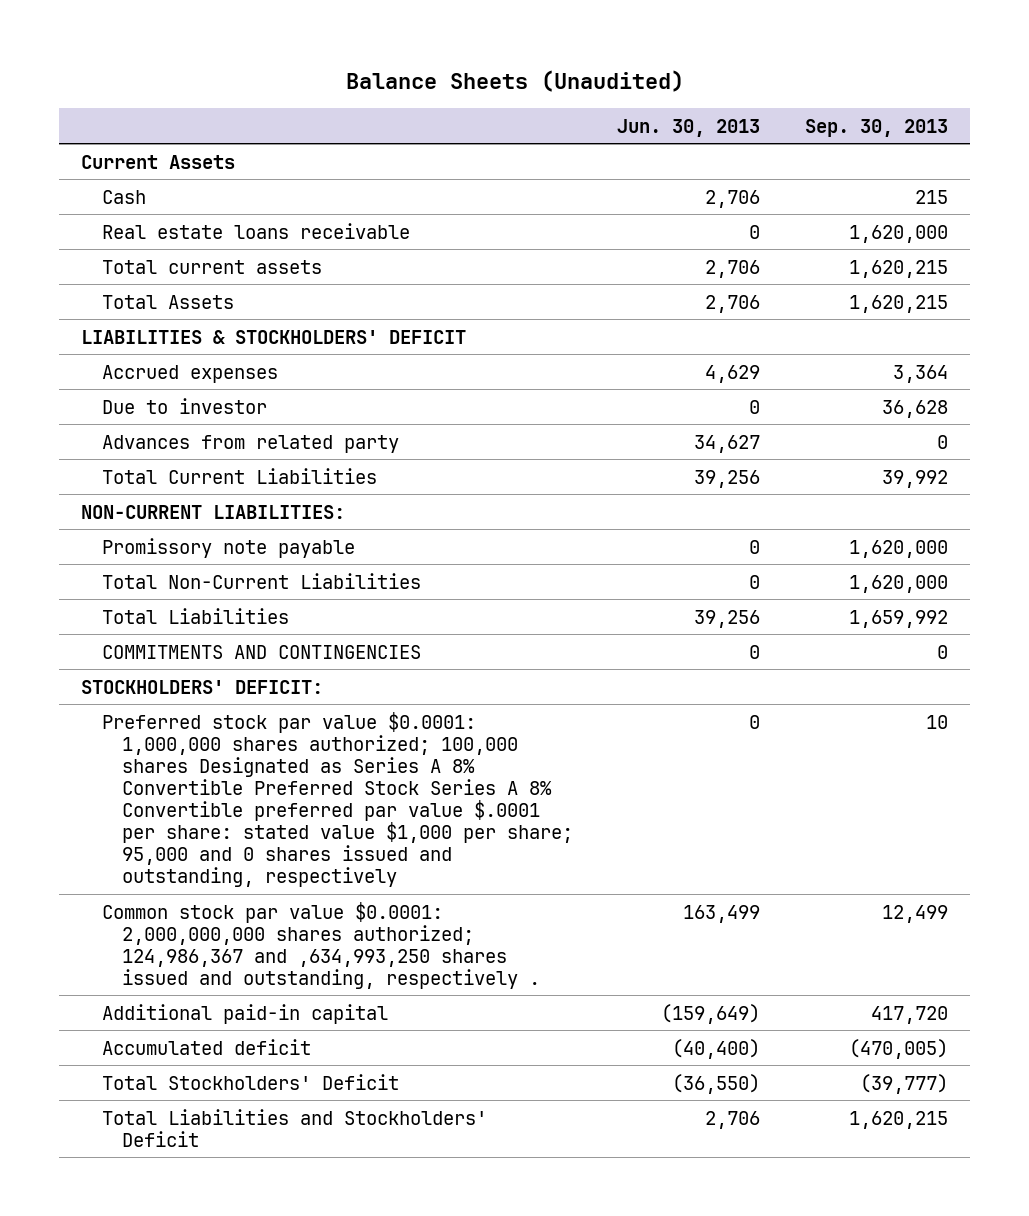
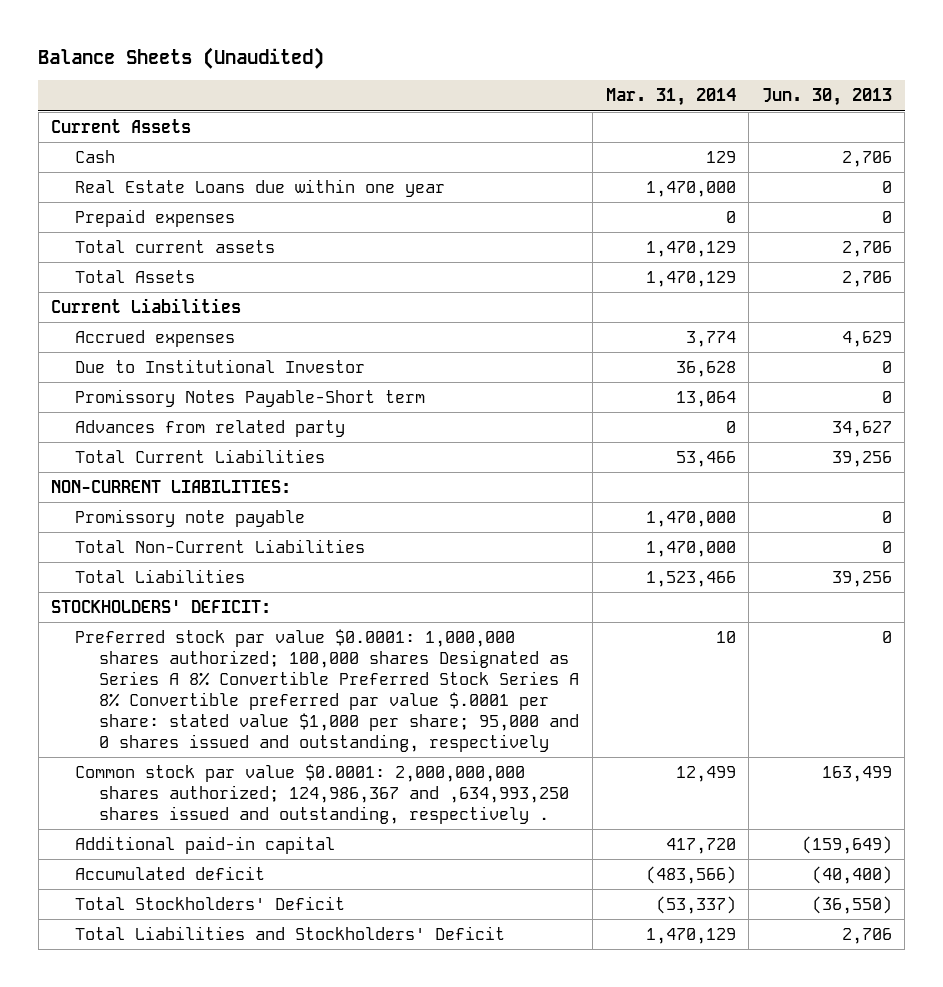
- | Jun. 30, 2013 | Sep. 30, 2013
+ | Mar. 31, 2014 | Jun. 30, 2013
- Real estate loans receivable | 0 | 1,620,000
+ Real Estate Loans due within one year | 1,470,000 | 0
+ Prepaid expenses | 0 | 0
- LIABILITIES & STOCKHOLDERS' DEFICIT
+ Current Liabilities
- Due to investor | 0 | 36,628
+ Due to Institutional Investor | 36,628 | 0
+ Promissory Notes Payable-Short term | 13,064 | 0
- COMMITMENTS AND CONTINGENCIES | 0 | 0

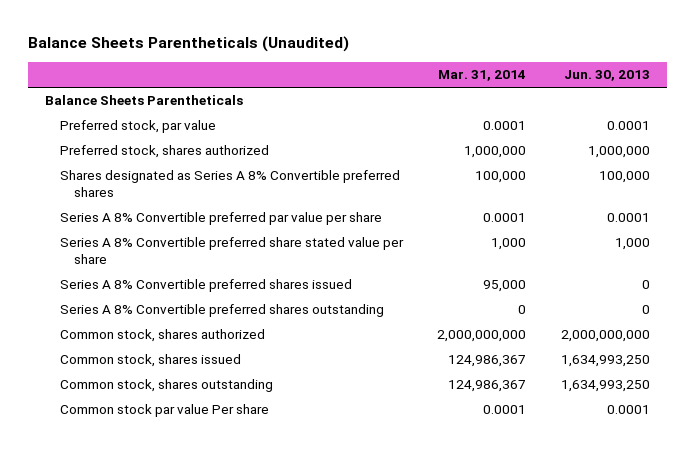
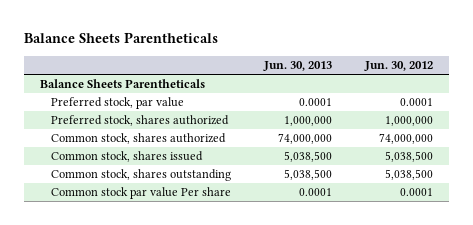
- Balance Sheets Parentheticals (Unaudited)
+ Balance Sheets Parentheticals
- | Mar. 31, 2014 | Jun. 30, 2013
+ | Jun. 30, 2013 | Jun. 30, 2012
- Shares designated as Series A 8% Convertible preferred shares | 100,000 | 100,000
- Series A 8% Convertible preferred par value per share | 0.0001 | 0.0001
- Series A 8% Convertible preferred share stated value per share | 1,000 | 1,000
- Series A 8% Convertible preferred shares issued | 95,000 | 0
- Series A 8% Convertible preferred shares outstanding | 0 | 0
- Common stock, shares authorized | 2,000,000,000 | 2,000,000,000
- Common stock, shares issued | 124,986,367 | 1,634,993,250
- Common stock, shares outstanding | 124,986,367 | 1,634,993,250
+ Common stock, shares authorized | 74,000,000 | 74,000,000
+ Common stock, shares issued | 5,038,500 | 5,038,500
+ Common stock, shares outstanding | 5,038,500 | 5,038,500

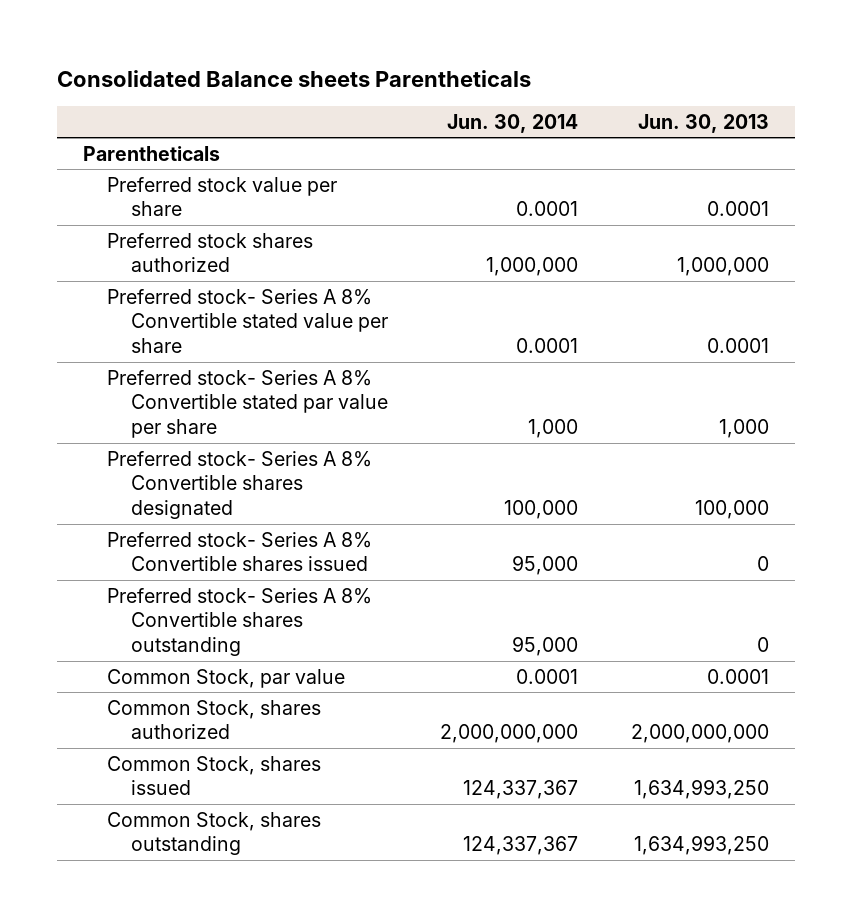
- Balance Sheets Parentheticals
+ Consolidated Balance sheets Parentheticals
- | Jun. 30, 2013 | Jun. 30, 2012
+ | Jun. 30, 2014 | Jun. 30, 2013
- Balance Sheets Parentheticals
- Preferred stock, par value | 0.0001 | 0.0001
- Preferred stock, shares authorized | 1,000,000 | 1,000,000
- Common stock, shares authorized | 74,000,000 | 74,000,000
- Common stock, shares issued | 5,038,500 | 5,038,500
- Common stock, shares outstanding | 5,038,500 | 5,038,500
- Common stock par value Per share | 0.0001 | 0.0001
+ Parentheticals
+ Preferred stock value per share | 0.0001 | 0.0001
+ Preferred stock shares authorized | 1,000,000 | 1,000,000
+ Preferred stock- Series A 8% Convertible stated value per share | 0.0001 | 0.0001
+ Preferred stock- Series A 8% Convertible stated par value per share | 1,000 | 1,000
+ Preferred stock- Series A 8% Convertible shares designated | 100,000 | 100,000
+ Preferred stock- Series A 8% Convertible shares issued | 95,000 | 0
+ Preferred stock- Series A 8% Convertible shares outstanding | 95,000 | 0
+ Common Stock, par value | 0.0001 | 0.0001
+ Common Stock, shares authorized | 2,000,000,000 | 2,000,000,000
+ Common Stock, shares issued | 124,337,367 | 1,634,993,250
+ Common Stock, shares outstanding | 124,337,367 | 1,634,993,250

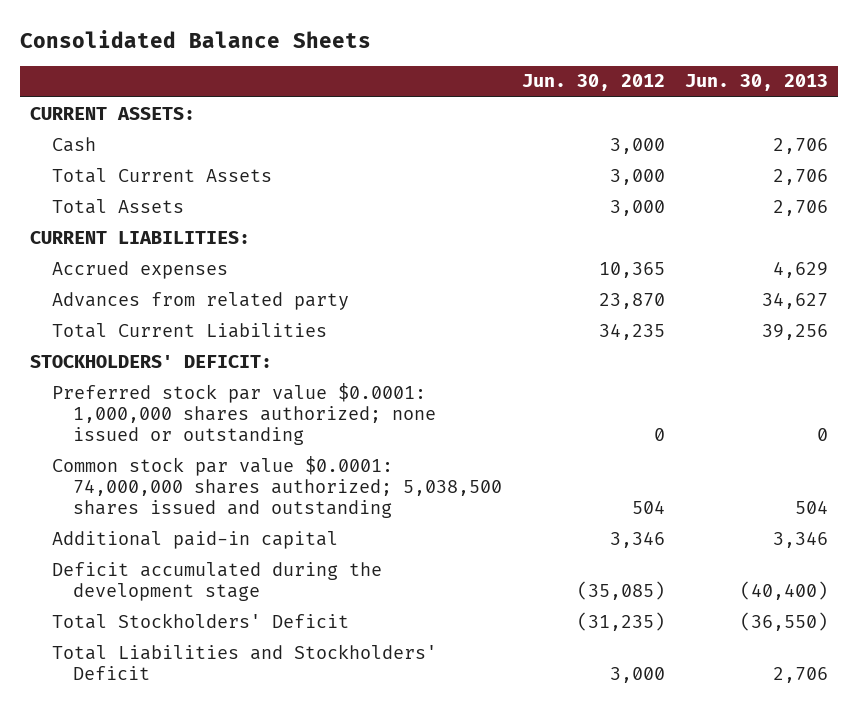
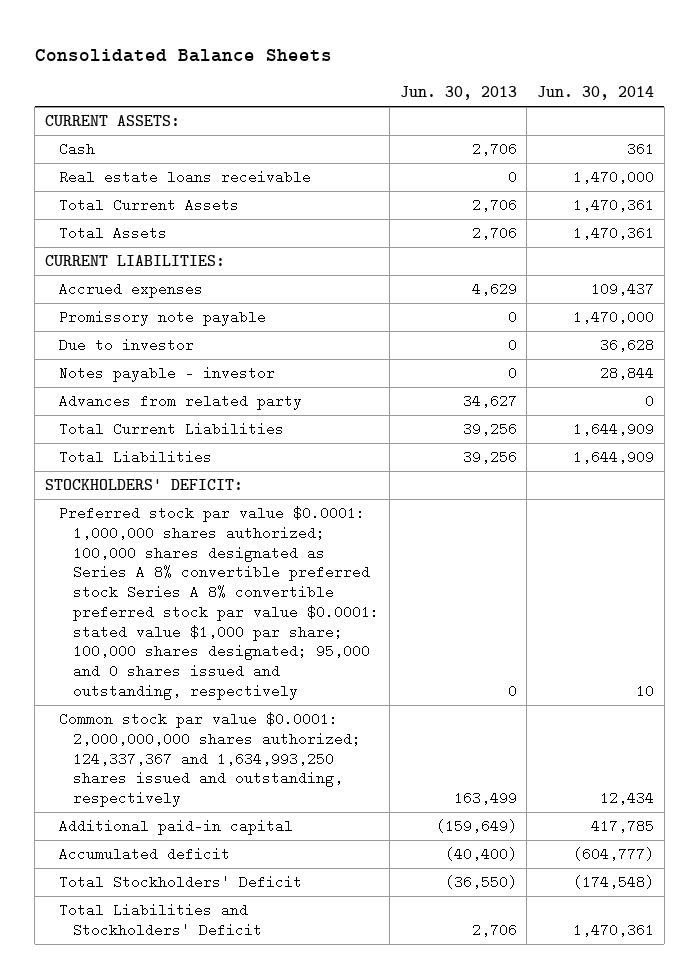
- | Jun. 30, 2012 | Jun. 30, 2013
+ | Jun. 30, 2013 | Jun. 30, 2014
+ Real estate loans receivable | 0 | 1,470,000
+ Promissory note payable | 0 | 1,470,000
+ Due to investor | 0 | 36,628
+ Notes payable - investor | 0 | 28,844
+ Total Liabilities | 39,256 | 1,644,909
- Preferred stock par value $0.0001: 1,000,000 shares authorized; none issued or outstanding | 0 | 0
- Common stock par value $0.0001: 74,000,000 shares authorized; 5,038,500 shares issued and outstanding | 504 | 504
- Additional paid-in capital | 3,346 | 3,346
- Deficit accumulated during the development stage | (35,085) | (40,400)
+ Preferred stock par value $0.0001: 1,000,000 shares authorized; 100,000 shares designated as Series A 8% convertible preferred stock Series A 8% convertible preferred stock par value $0.0001: stated value $1,000 par share; 100,000 shares designated; 95,000 and 0 shares issued and outstanding, respectively | 0 | 10
+ Common stock par value $0.0001: 2,000,000,000 shares authorized; 124,337,367 and 1,634,993,250 shares issued and outstanding, respectively | 163,499 | 12,434
+ Additional paid-in capital | (159,649) | 417,785
+ Accumulated deficit | (40,400) | (604,777)

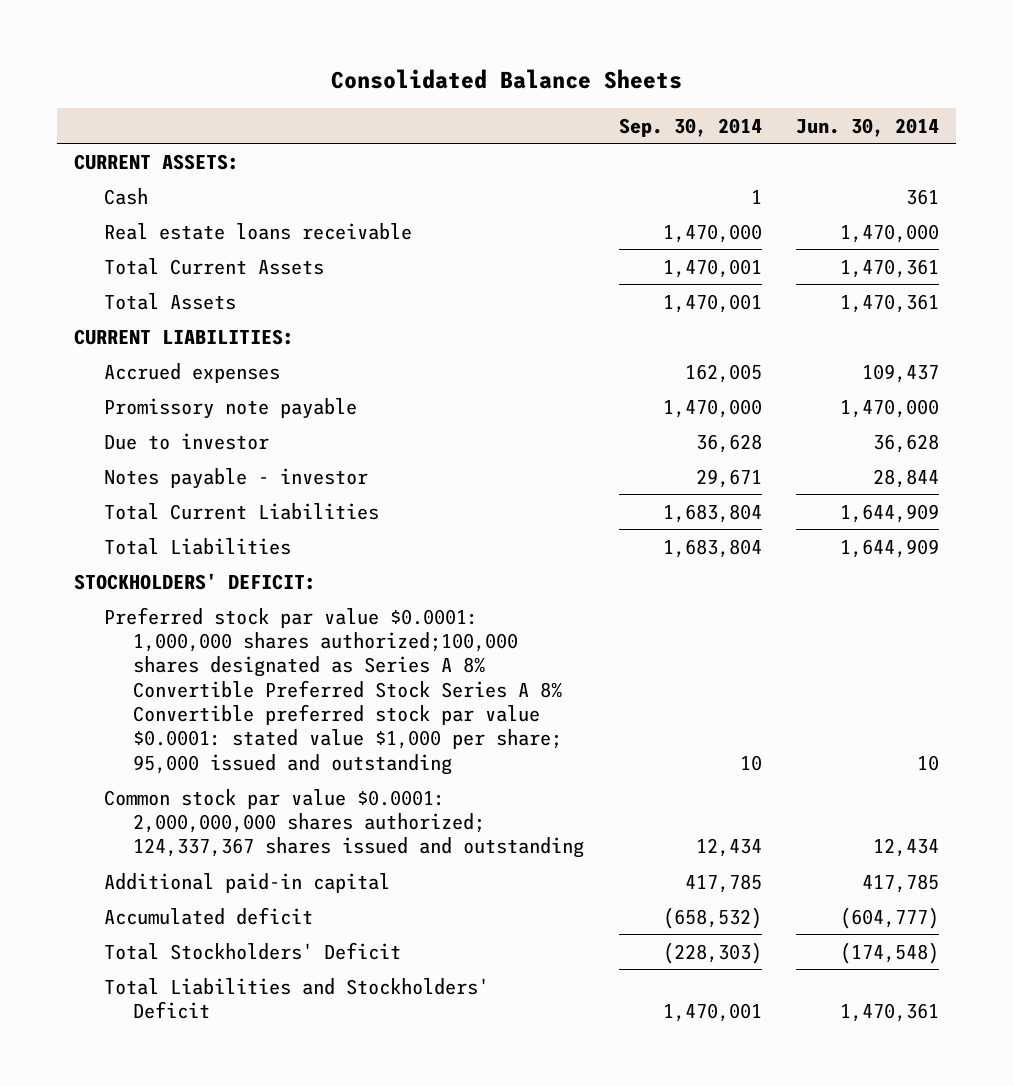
- | Jun. 30, 2013 | Jun. 30, 2014
+ | Sep. 30, 2014 | Jun. 30, 2014
- Advances from related party | 34,627 | 0
- Preferred stock par value $0.0001: 1,000,000 shares authorized; 100,000 shares designated as Series A 8% convertible preferred stock Series A 8% convertible preferred stock par value $0.0001: stated value $1,000 par share; 100,000 shares designated; 95,000 and 0 shares issued and outstanding, respectively | 0 | 10
- Common stock par value $0.0001: 2,000,000,000 shares authorized; 124,337,367 and 1,634,993,250 shares issued and outstanding, respectively | 163,499 | 12,434
+ Preferred stock par value $0.0001: 1,000,000 shares authorized;100,000 shares designated as Series A 8% Convertible Preferred Stock Series A 8% Convertible preferred stock par value $0.0001: stated value $1,000 per share; 95,000 issued and outstanding | 10 | 10
+ Common stock par value $0.0001: 2,000,000,000 shares authorized; 124,337,367 shares issued and outstanding | 12,434 | 12,434

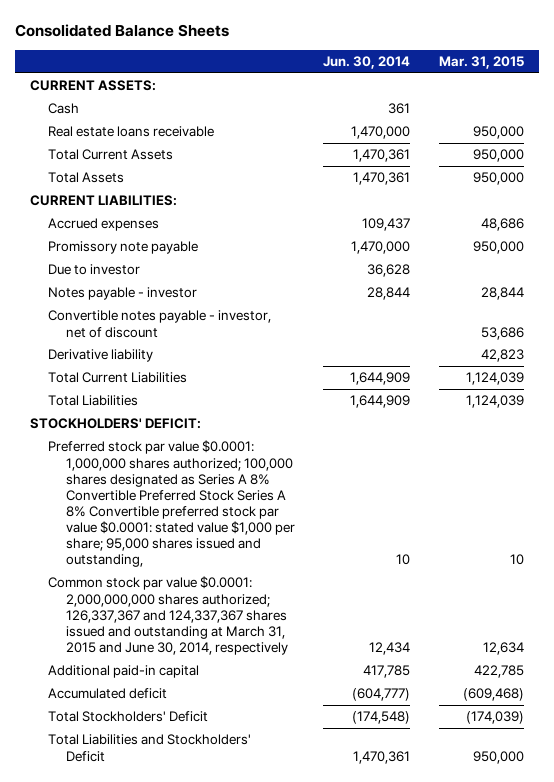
- | Sep. 30, 2014 | Jun. 30, 2014
+ | Jun. 30, 2014 | Mar. 31, 2015
+ Convertible notes payable - investor, net of discount | | 53,686
+ Derivative liability | | 42,823
- Preferred stock par value $0.0001: 1,000,000 shares authorized;100,000 shares designated as Series A 8% Convertible Preferred Stock Series A 8% Convertible preferred stock par value $0.0001: stated value $1,000 per share; 95,000 issued and outstanding | 10 | 10
- Common stock par value $0.0001: 2,000,000,000 shares authorized; 124,337,367 shares issued and outstanding | 12,434 | 12,434
+ Preferred stock par value $0.0001: 1,000,000 shares authorized; 100,000 shares designated as Series A 8% Convertible Preferred Stock Series A 8% Convertible preferred stock par value $0.0001: stated value $1,000 per share; 95,000 shares issued and outstanding, | 10 | 10
+ Common stock par value $0.0001: 2,000,000,000 shares authorized; 126,337,367 and 124,337,367 shares issued and outstanding at March 31, 2015 and June 30, 2014, respectively | 12,434 | 12,634

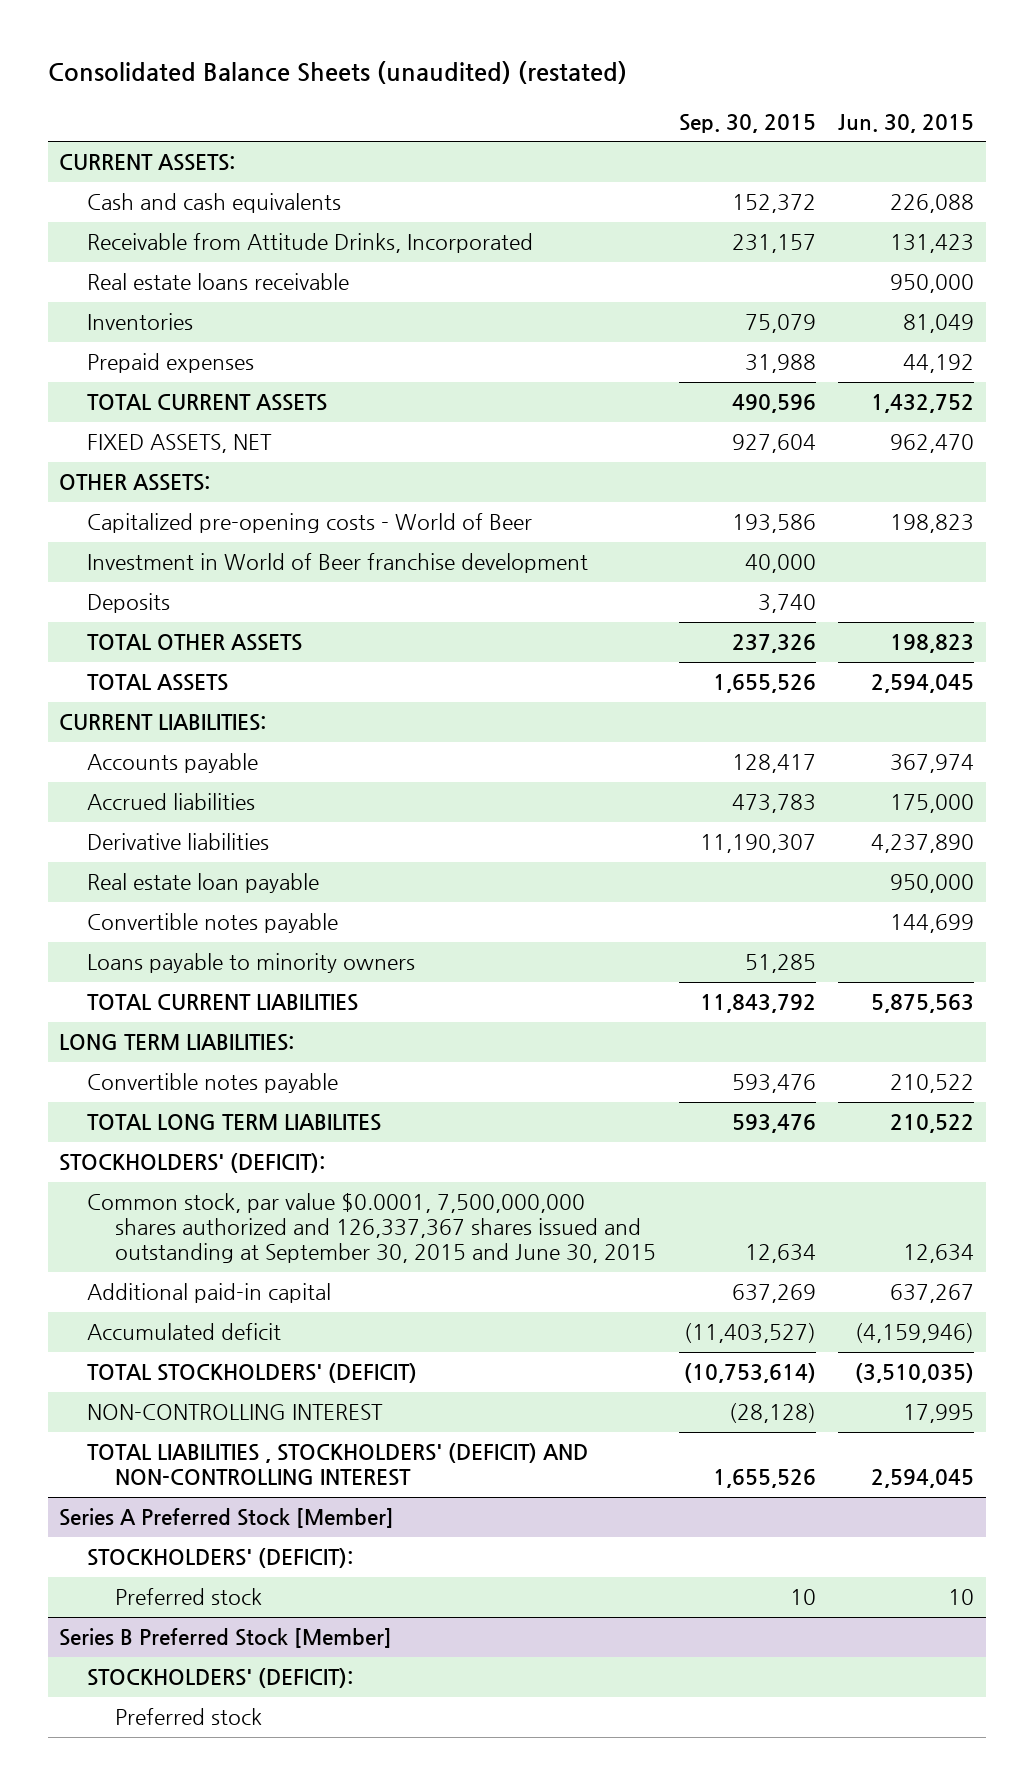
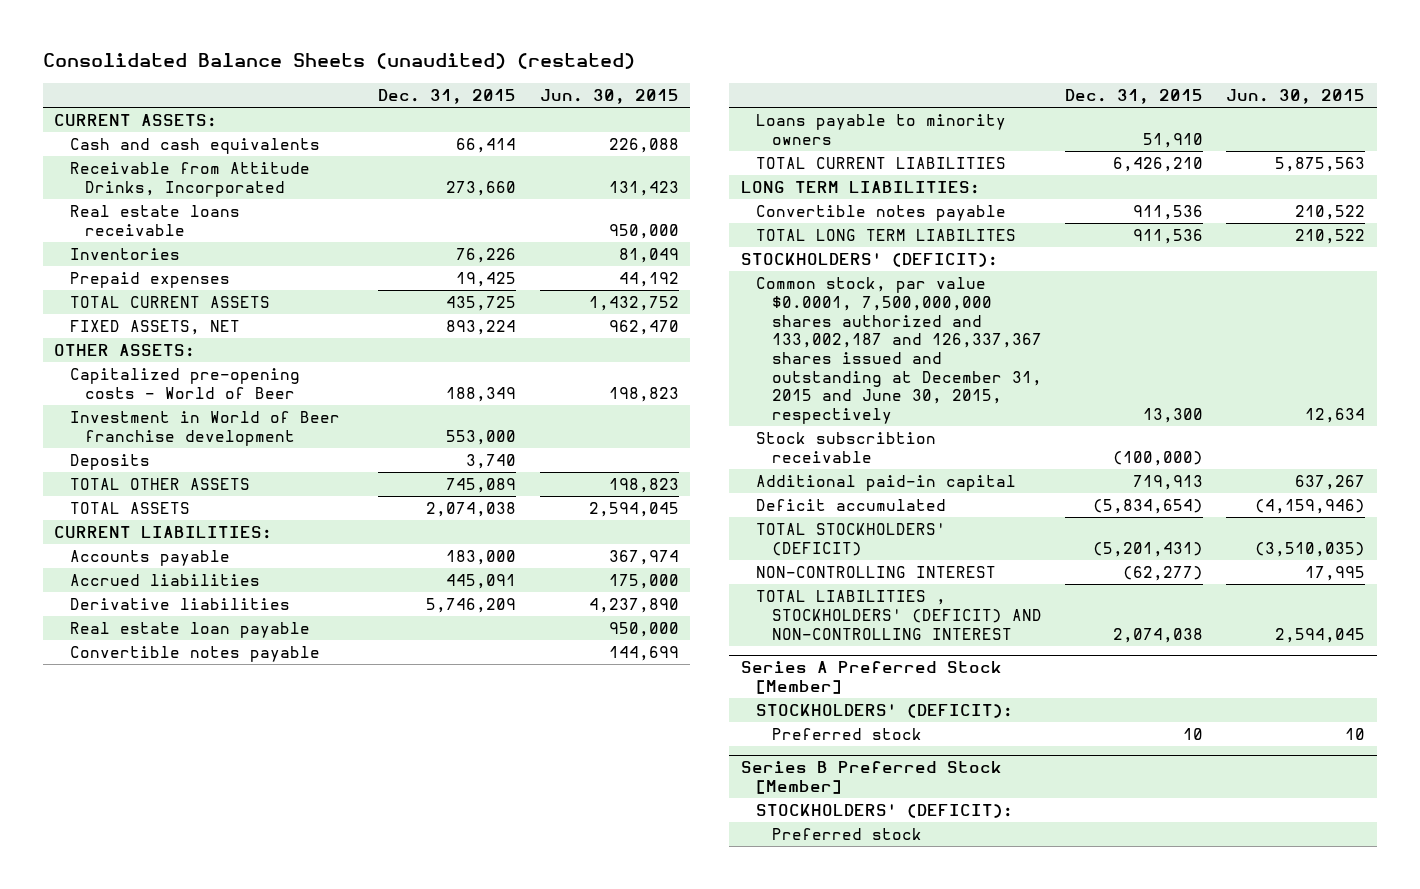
- | Sep. 30, 2015 | Jun. 30, 2015
+ | Dec. 31, 2015 | Jun. 30, 2015
- Common stock, par value $0.0001, 7,500,000,000 shares authorized and 126,337,367 shares issued and outstanding at September 30, 2015 and June 30, 2015 | 12,634 | 12,634
+ Common stock, par value $0.0001, 7,500,000,000 shares authorized and 133,002,187 and 126,337,367 shares issued and outstanding at December 31, 2015 and June 30, 2015, respectively | 13,300 | 12,634
+ Stock subscribtion receivable | (100,000) |
- Accumulated deficit | (11,403,527) | (4,159,946)
+ Deficit accumulated | (5,834,654) | (4,159,946)

